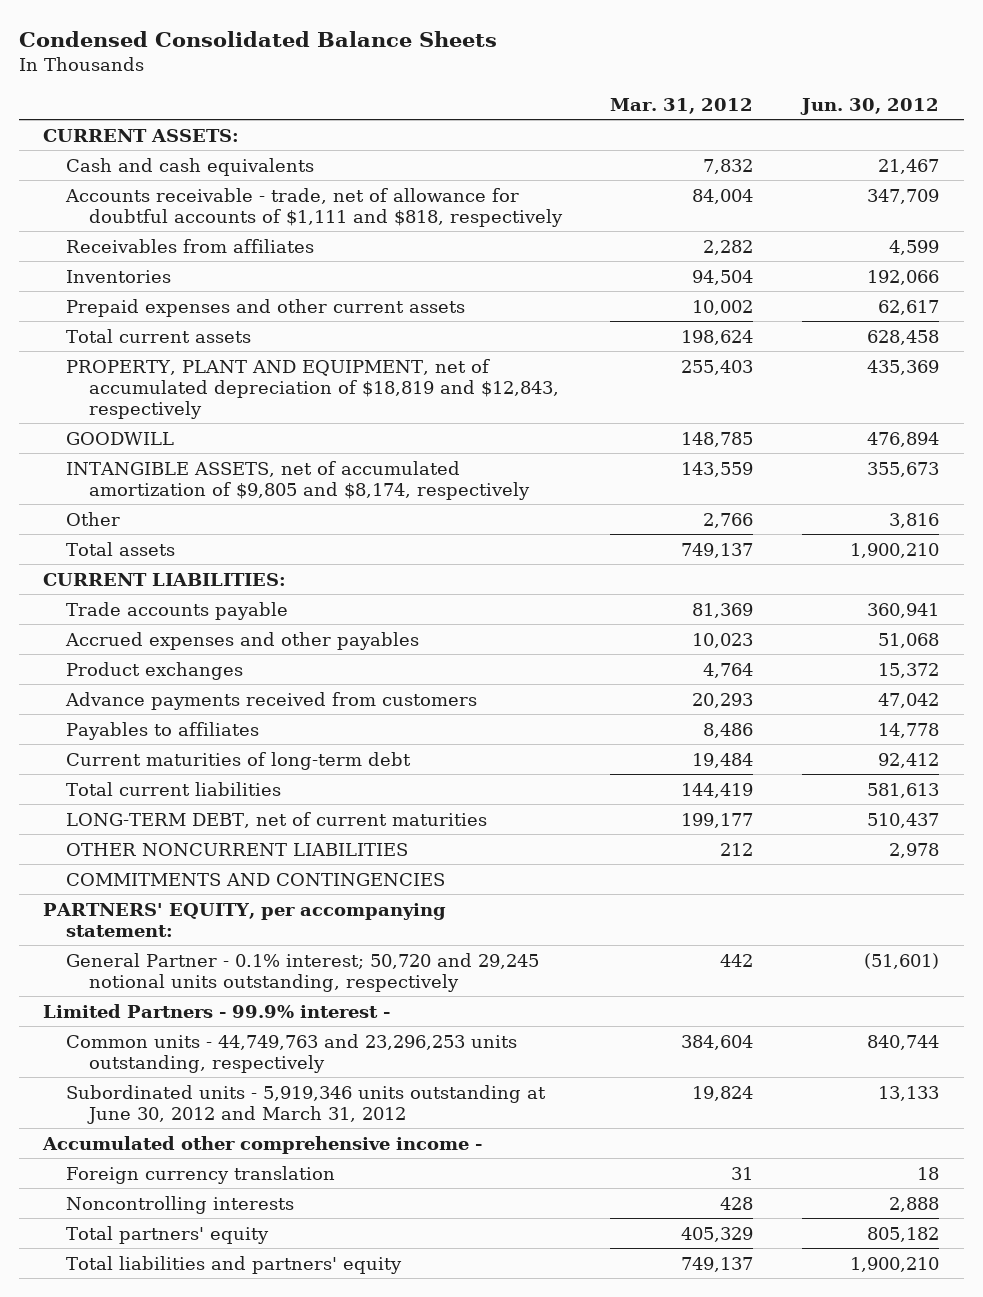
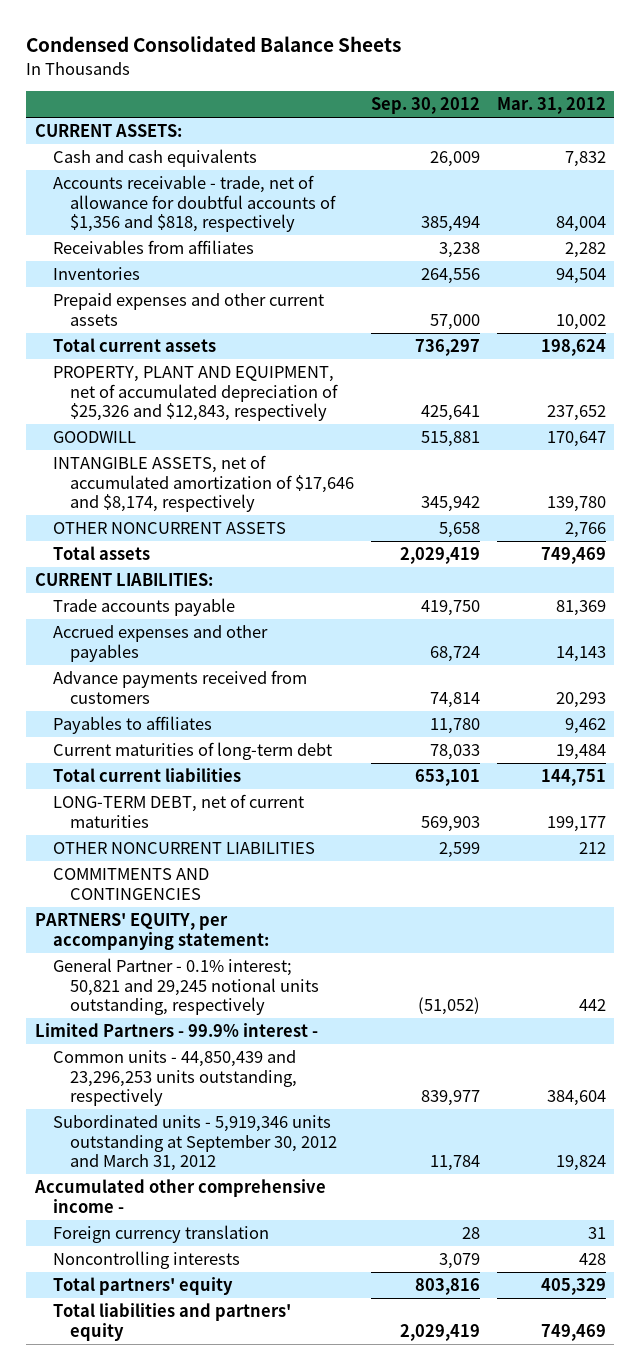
- | Mar. 31, 2012 | Jun. 30, 2012
+ | Sep. 30, 2012 | Mar. 31, 2012
- Accounts receivable - trade, net of allowance for doubtful accounts of $1,111 and $818, respectively | 84,004 | 347,709
+ Accounts receivable - trade, net of allowance for doubtful accounts of $1,356 and $818, respectively | 385,494 | 84,004
- PROPERTY, PLANT AND EQUIPMENT, net of accumulated depreciation of $18,819 and $12,843, respectively | 255,403 | 435,369
- GOODWILL | 148,785 | 476,894
- INTANGIBLE ASSETS, net of accumulated amortization of $9,805 and $8,174, respectively | 143,559 | 355,673
- Other | 2,766 | 3,816
- Total assets | 749,137 | 1,900,210
+ PROPERTY, PLANT AND EQUIPMENT, net of accumulated depreciation of $25,326 and $12,843, respectively | 425,641 | 237,652
+ GOODWILL | 515,881 | 170,647
+ INTANGIBLE ASSETS, net of accumulated amortization of $17,646 and $8,174, respectively | 345,942 | 139,780
+ OTHER NONCURRENT ASSETS | 5,658 | 2,766
+ Total assets | 2,029,419 | 749,469
- Accrued expenses and other payables | 10,023 | 51,068
- Product exchanges | 4,764 | 15,372
+ Accrued expenses and other payables | 68,724 | 14,143
- Payables to affiliates | 8,486 | 14,778
+ Payables to affiliates | 11,780 | 9,462
- Total current liabilities | 144,419 | 581,613
+ Total current liabilities | 653,101 | 144,751
- General Partner - 0.1% interest; 50,720 and 29,245 notional units outstanding, respectively | 442 | (51,601)
+ General Partner - 0.1% interest; 50,821 and 29,245 notional units outstanding, respectively | (51,052) | 442
- Common units - 44,749,763 and 23,296,253 units outstanding, respectively | 384,604 | 840,744
- Subordinated units - 5,919,346 units outstanding at June 30, 2012 and March 31, 2012 | 19,824 | 13,133
+ Common units - 44,850,439 and 23,296,253 units outstanding, respectively | 839,977 | 384,604
+ Subordinated units - 5,919,346 units outstanding at September 30, 2012 and March 31, 2012 | 11,784 | 19,824
- Total liabilities and partners' equity | 749,137 | 1,900,210
+ Total liabilities and partners' equity | 2,029,419 | 749,469

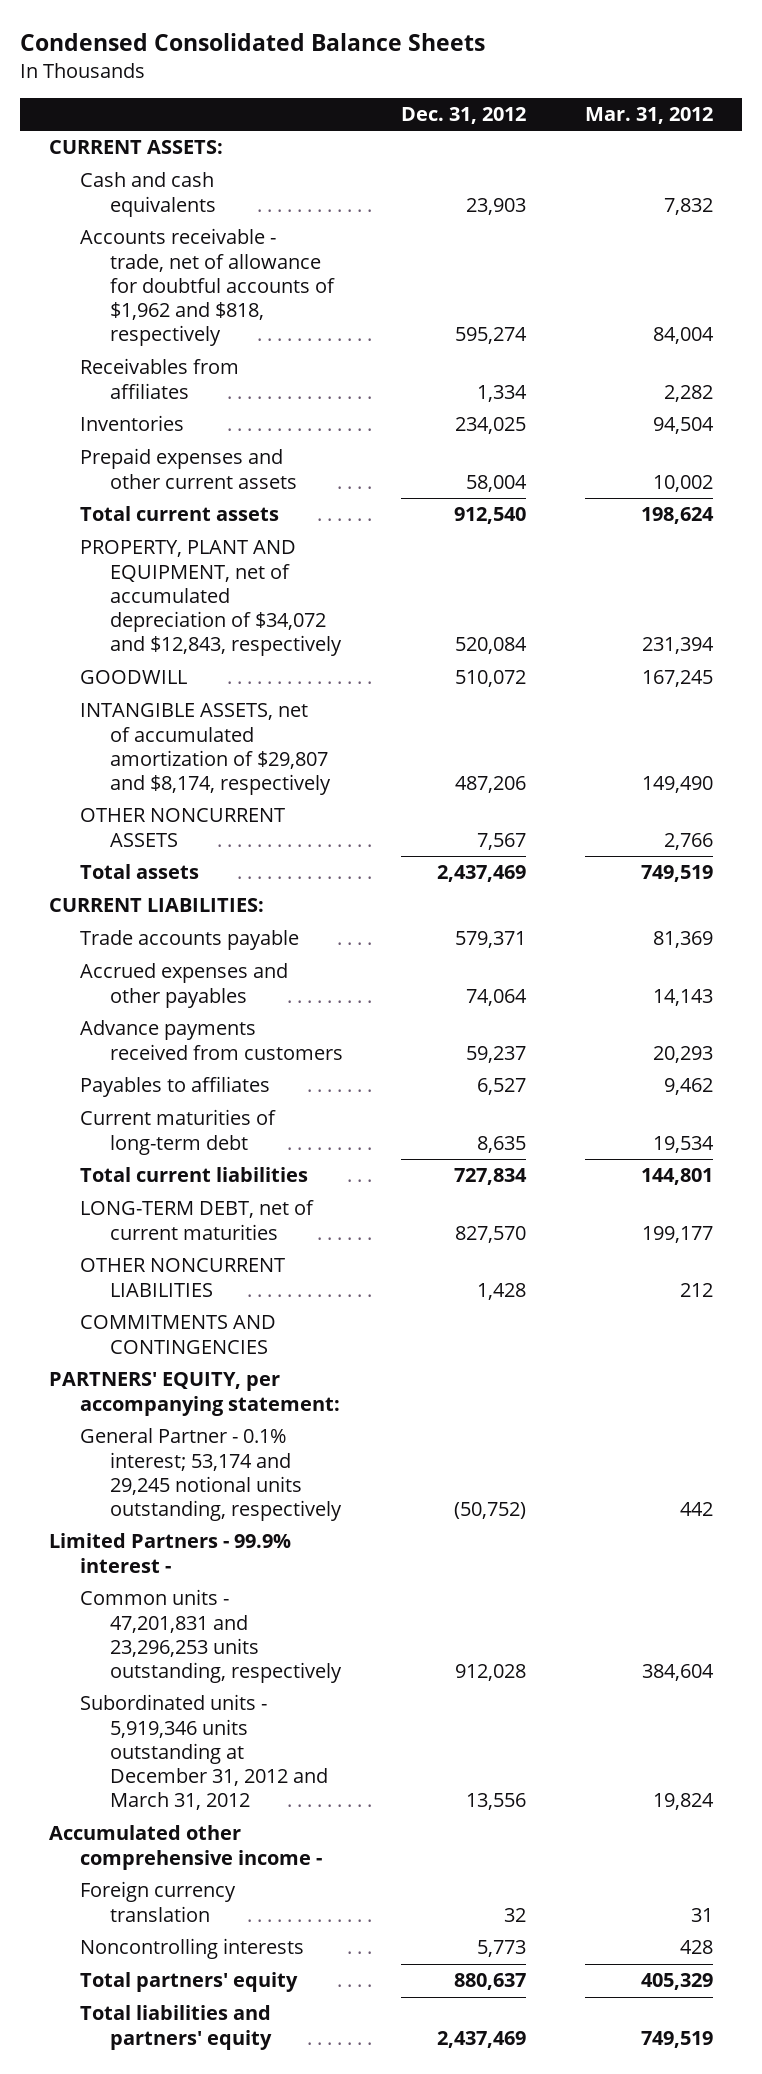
- | Sep. 30, 2012 | Mar. 31, 2012
+ | Dec. 31, 2012 | Mar. 31, 2012
- Accounts receivable - trade, net of allowance for doubtful accounts of $1,356 and $818, respectively | 385,494 | 84,004
+ Accounts receivable - trade, net of allowance for doubtful accounts of $1,962 and $818, respectively | 595,274 | 84,004
- PROPERTY, PLANT AND EQUIPMENT, net of accumulated depreciation of $25,326 and $12,843, respectively | 425,641 | 237,652
- GOODWILL | 515,881 | 170,647
- INTANGIBLE ASSETS, net of accumulated amortization of $17,646 and $8,174, respectively | 345,942 | 139,780
+ PROPERTY, PLANT AND EQUIPMENT, net of accumulated depreciation of $34,072 and $12,843, respectively | 520,084 | 231,394
+ GOODWILL | 510,072 | 167,245
+ INTANGIBLE ASSETS, net of accumulated amortization of $29,807 and $8,174, respectively | 487,206 | 149,490
- Total assets | 2,029,419 | 749,469
+ Total assets | 2,437,469 | 749,519
- Current maturities of long-term debt | 78,033 | 19,484
- Total current liabilities | 653,101 | 144,751
+ Current maturities of long-term debt | 8,635 | 19,534
+ Total current liabilities | 727,834 | 144,801
- General Partner - 0.1% interest; 50,821 and 29,245 notional units outstanding, respectively | (51,052) | 442
+ General Partner - 0.1% interest; 53,174 and 29,245 notional units outstanding, respectively | (50,752) | 442
- Common units - 44,850,439 and 23,296,253 units outstanding, respectively | 839,977 | 384,604
- Subordinated units - 5,919,346 units outstanding at September 30, 2012 and March 31, 2012 | 11,784 | 19,824
+ Common units - 47,201,831 and 23,296,253 units outstanding, respectively | 912,028 | 384,604
+ Subordinated units - 5,919,346 units outstanding at December 31, 2012 and March 31, 2012 | 13,556 | 19,824
- Total liabilities and partners' equity | 2,029,419 | 749,469
+ Total liabilities and partners' equity | 2,437,469 | 749,519

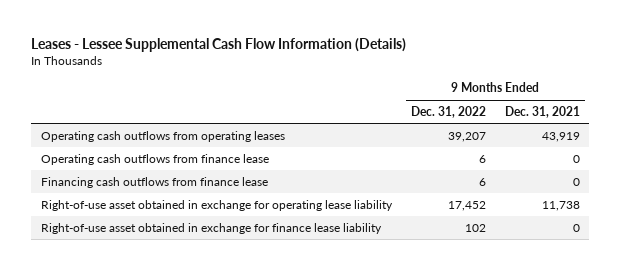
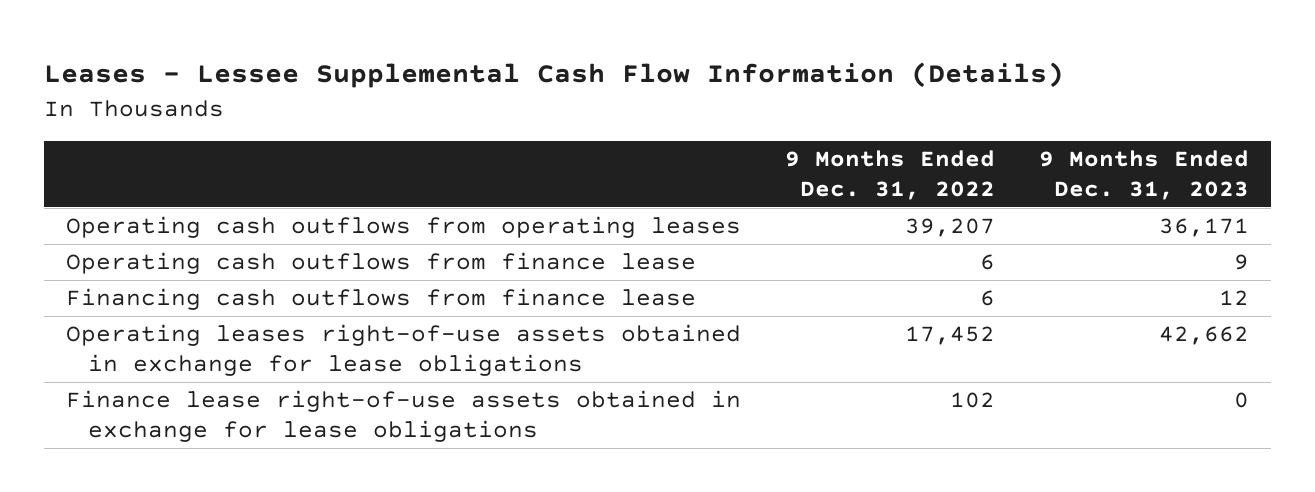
- | 9 Months Ended Dec. 31, 2022 | 9 Months Ended Dec. 31, 2021
+ | 9 Months Ended Dec. 31, 2022 | 9 Months Ended Dec. 31, 2023
- Right-of-use asset obtained in exchange for operating lease liability | 17,452 | 11,738
- Right-of-use asset obtained in exchange for finance lease liability | 102 | 0
+ Operating leases right-of-use assets obtained in exchange for lease obligations | 17,452 | 42,662
+ Finance lease right-of-use assets obtained in exchange for lease obligations | 102 | 0

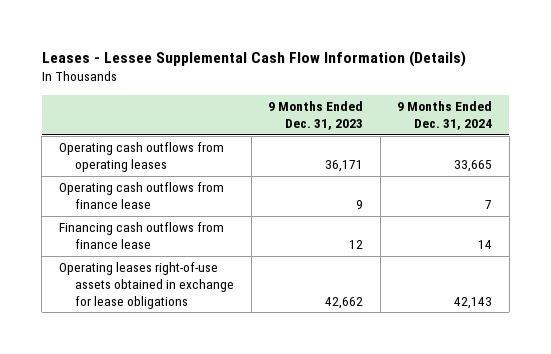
- | 9 Months Ended Dec. 31, 2022 | 9 Months Ended Dec. 31, 2023
+ | 9 Months Ended Dec. 31, 2023 | 9 Months Ended Dec. 31, 2024
- Finance lease right-of-use assets obtained in exchange for lease obligations | 102 | 0

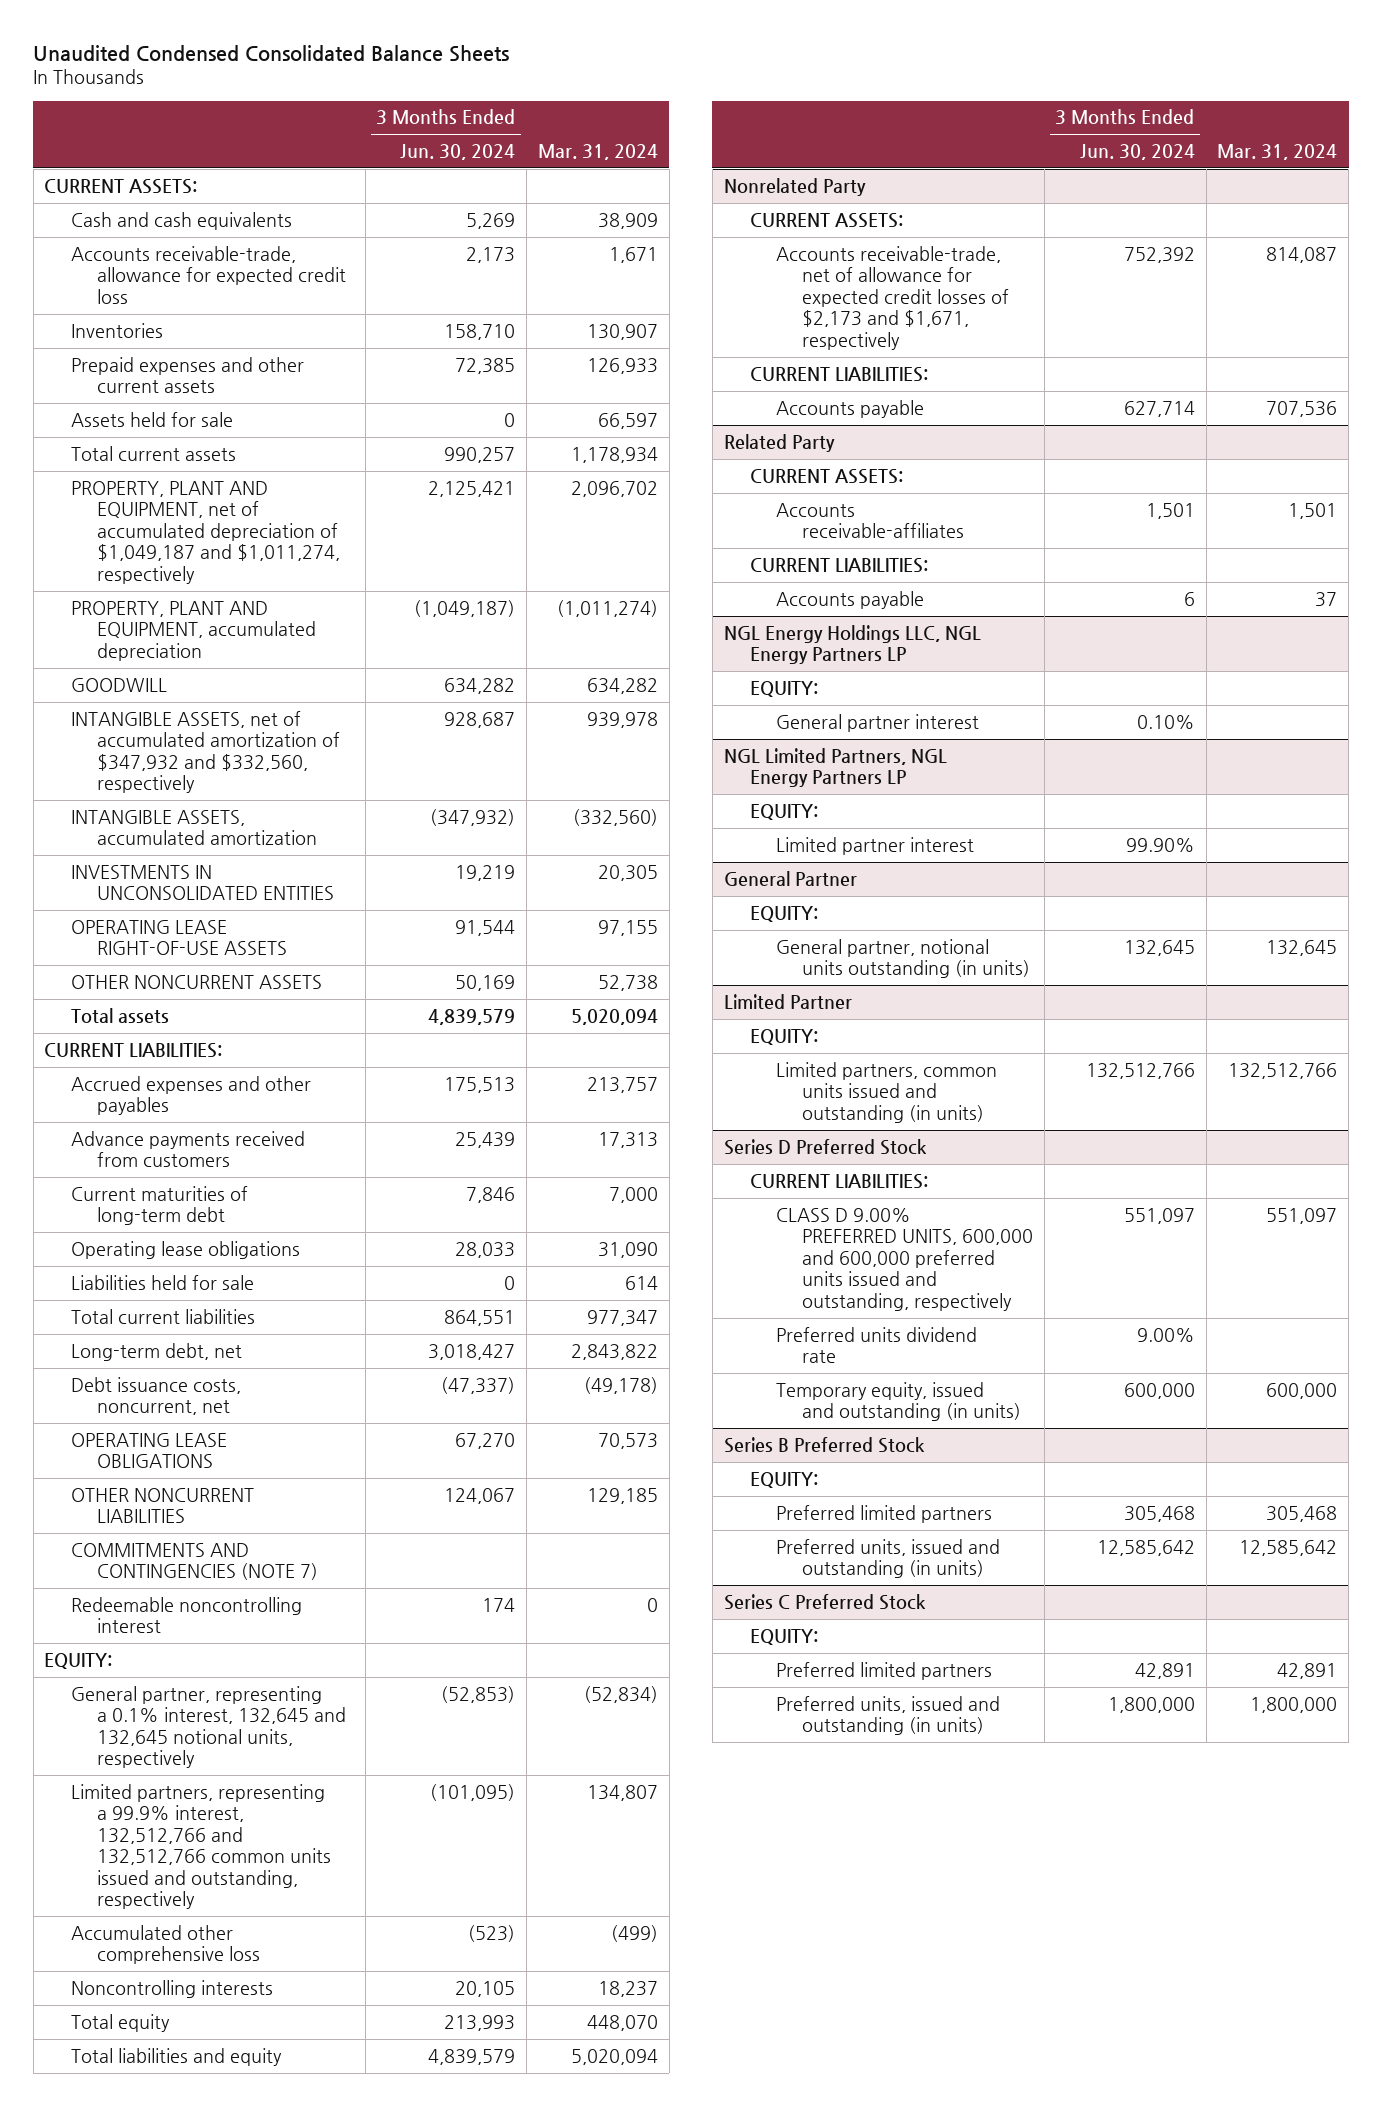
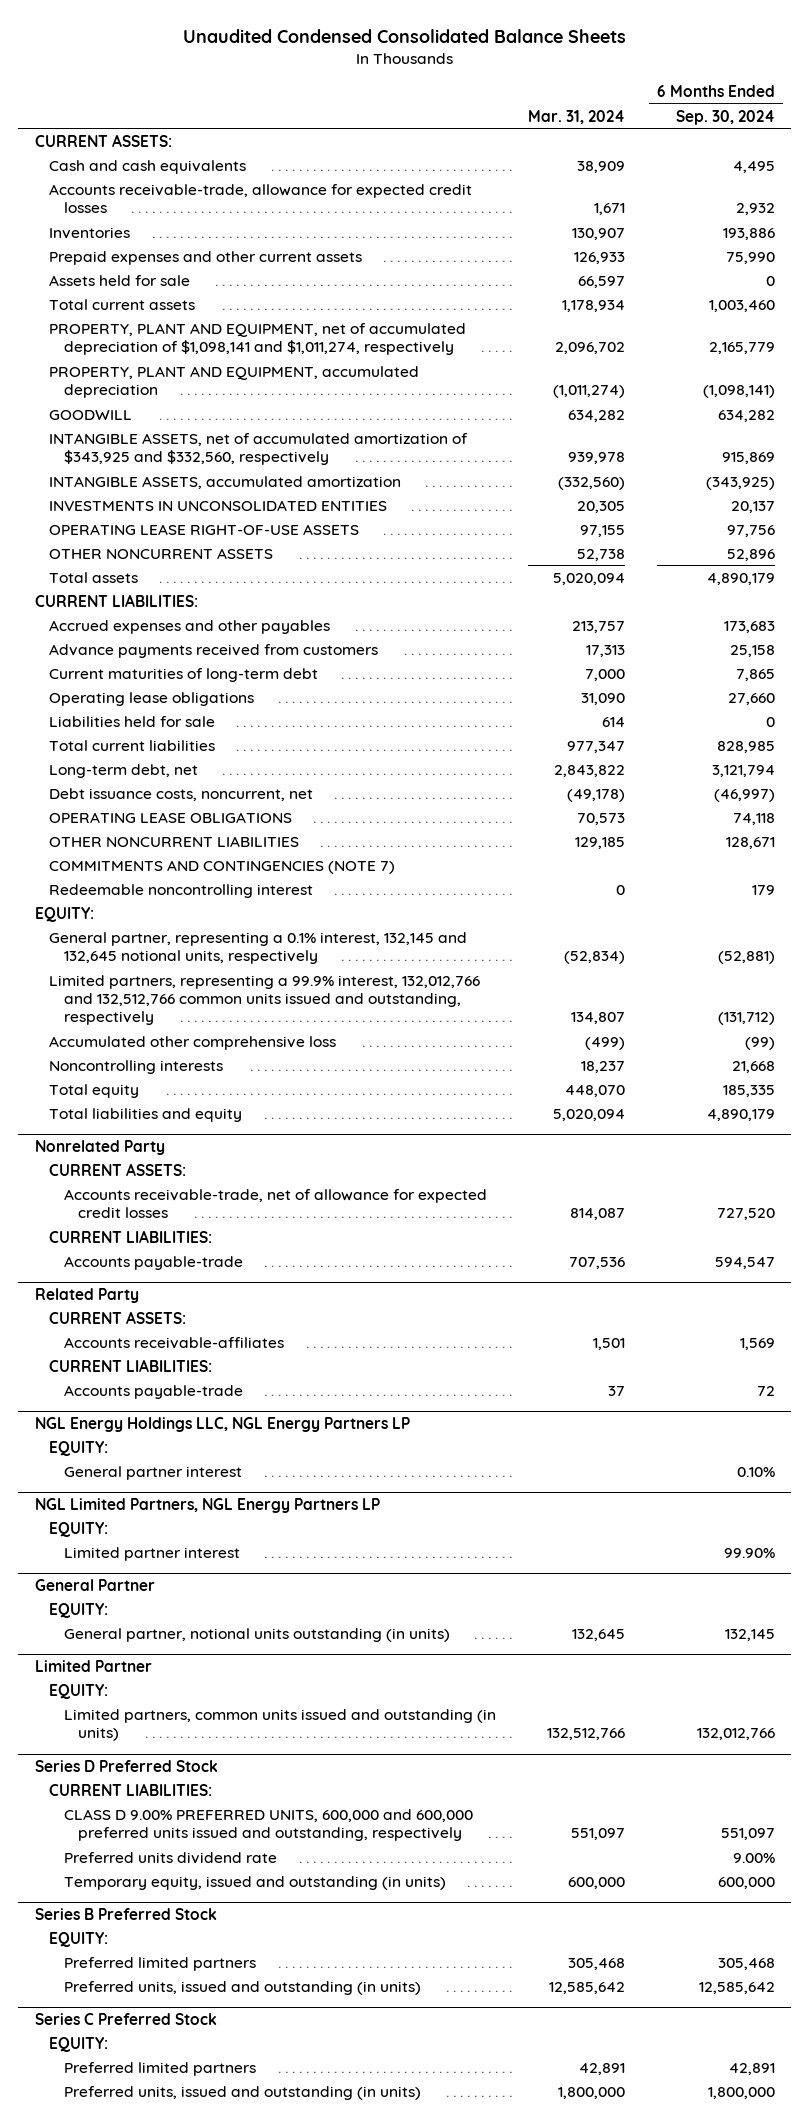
- | 3 Months Ended Jun. 30, 2024 | Mar. 31, 2024
+ | Mar. 31, 2024 | 6 Months Ended Sep. 30, 2024
- Accounts receivable-trade, allowance for expected credit loss | 2,173 | 1,671
+ Accounts receivable-trade, allowance for expected credit losses | 1,671 | 2,932
- PROPERTY, PLANT AND EQUIPMENT, net of accumulated depreciation of $1,049,187 and $1,011,274, respectively | 2,125,421 | 2,096,702
+ PROPERTY, PLANT AND EQUIPMENT, net of accumulated depreciation of $1,098,141 and $1,011,274, respectively | 2,096,702 | 2,165,779
- INTANGIBLE ASSETS, net of accumulated amortization of $347,932 and $332,560, respectively | 928,687 | 939,978
+ INTANGIBLE ASSETS, net of accumulated amortization of $343,925 and $332,560, respectively | 939,978 | 915,869
- General partner, representing a 0.1% interest, 132,645 and 132,645 notional units, respectively | (52,853) | (52,834)
- Limited partners, representing a 99.9% interest, 132,512,766 and 132,512,766 common units issued and outstanding, respectively | (101,095) | 134,807
+ General partner, representing a 0.1% interest, 132,145 and 132,645 notional units, respectively | (52,834) | (52,881)
+ Limited partners, representing a 99.9% interest, 132,012,766 and 132,512,766 common units issued and outstanding, respectively | 134,807 | (131,712)
@ Nonrelated Party
- Accounts receivable-trade, net of allowance for expected credit losses of $2,173 and $1,671, respectively | 752,392 | 814,087
+ Accounts receivable-trade, net of allowance for expected credit losses | 814,087 | 727,520
- Accounts payable | 627,714 | 707,536
+ Accounts payable-trade | 707,536 | 594,547
@ Related Party
- Accounts payable | 6 | 37
+ Accounts payable-trade | 37 | 72

